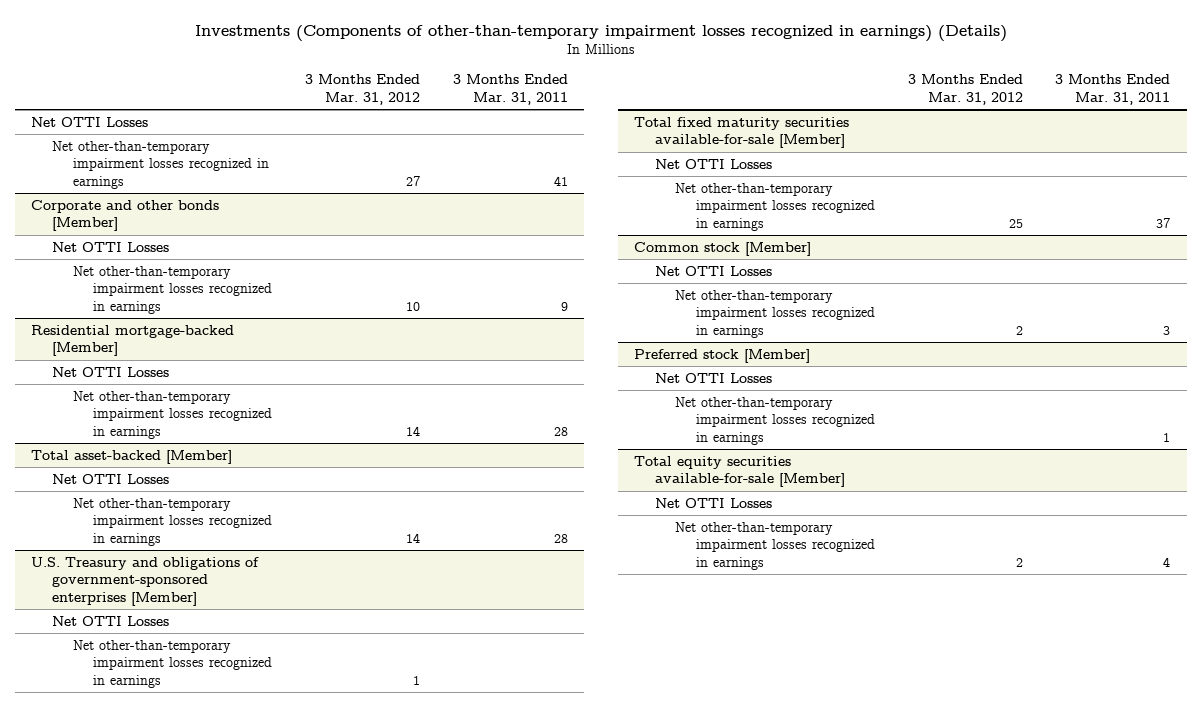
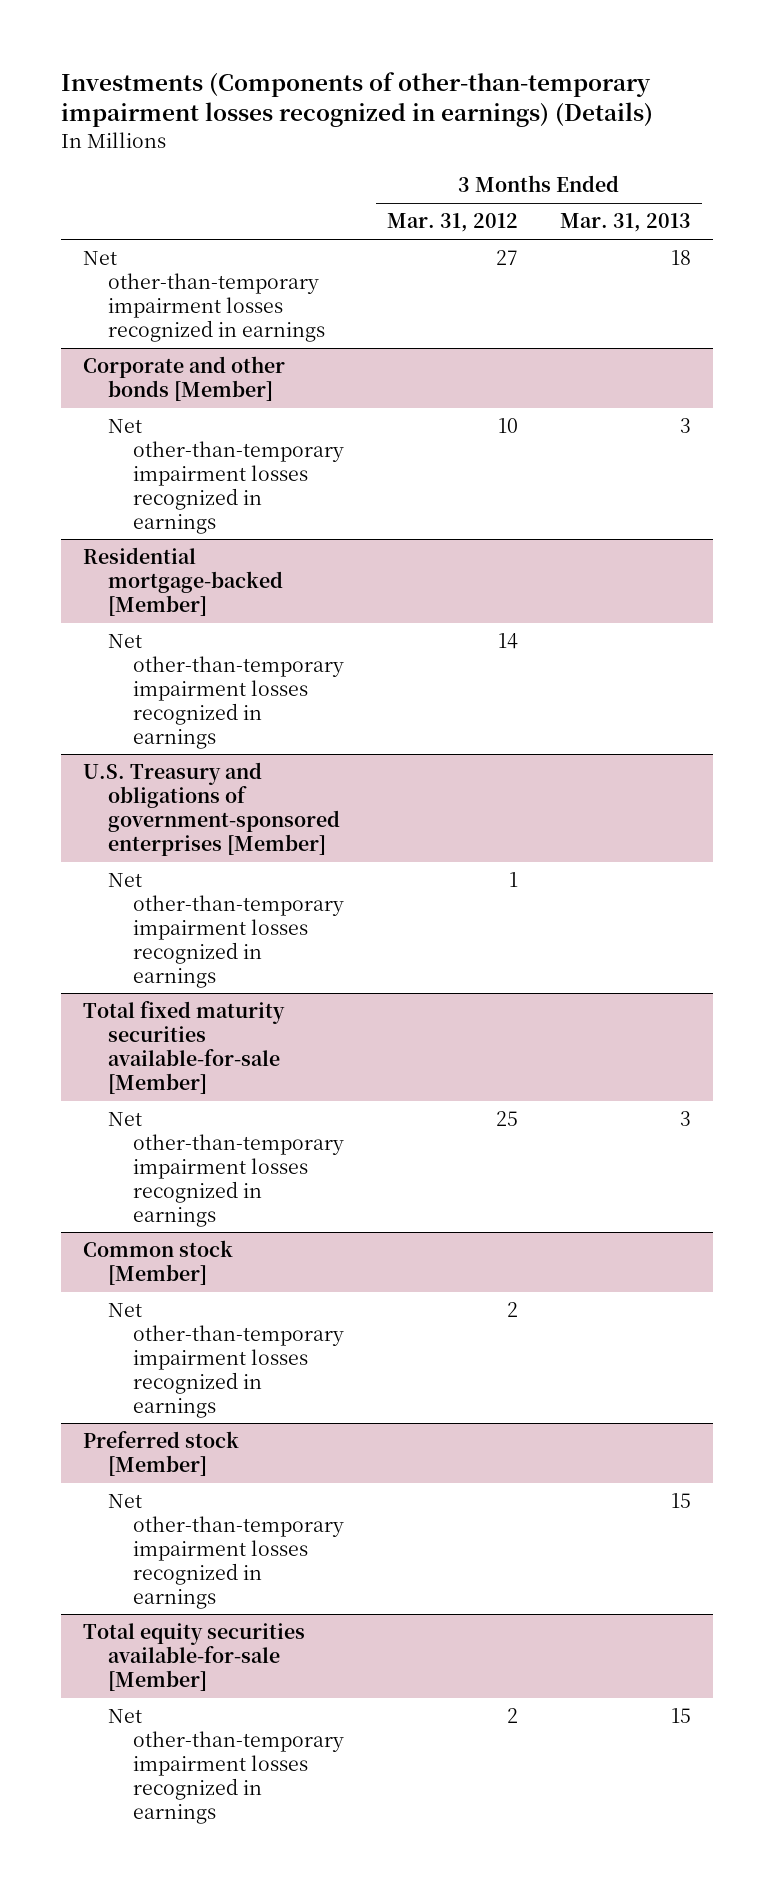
- | 3 Months Ended Mar. 31, 2012 | 3 Months Ended Mar. 31, 2011
+ | 3 Months Ended Mar. 31, 2012 | 3 Months Ended Mar. 31, 2013
- Net OTTI Losses
@ Corporate and other bonds [Member]
- Net OTTI Losses
@ Residential mortgage-backed [Member]
- Net OTTI Losses
- Total asset-backed [Member]
- Net OTTI Losses
- Net other-than-temporary impairment losses recognized in earnings | 14 | 28
@ U.S. Treasury and obligations of government-sponsored enterprises [Member]
- Net OTTI Losses
@ Total fixed maturity securities available-for-sale [Member]
- Net OTTI Losses
@ Common stock [Member]
- Net OTTI Losses
@ Preferred stock [Member]
- Net OTTI Losses
@ Total equity securities available-for-sale [Member]
- Net OTTI Losses

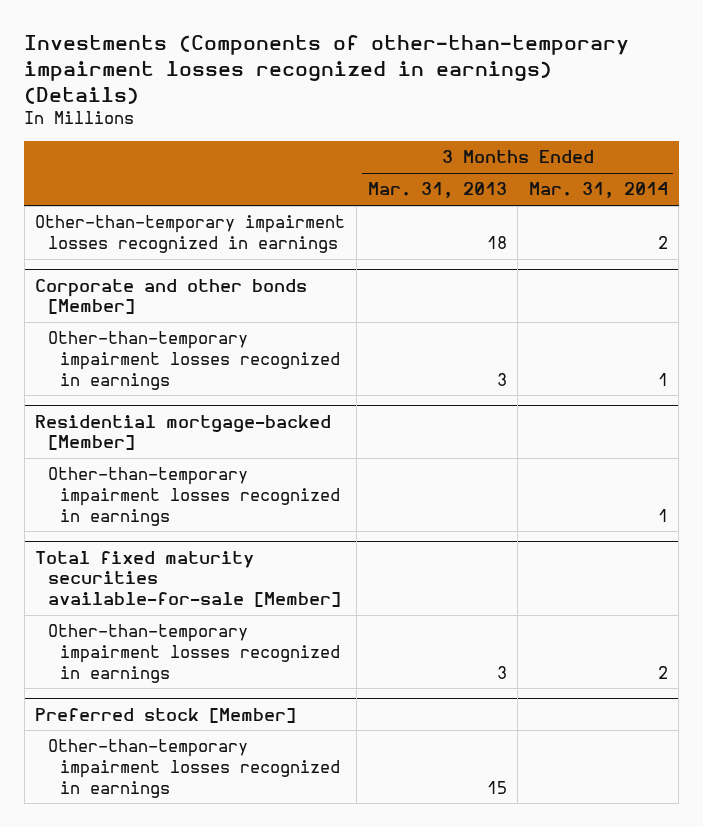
- | 3 Months Ended Mar. 31, 2012 | 3 Months Ended Mar. 31, 2013
+ | 3 Months Ended Mar. 31, 2013 | 3 Months Ended Mar. 31, 2014
- Net other-than-temporary impairment losses recognized in earnings | 27 | 18
+ Other-than-temporary impairment losses recognized in earnings | 18 | 2
@ Corporate and other bonds [Member]
- Net other-than-temporary impairment losses recognized in earnings | 10 | 3
+ Other-than-temporary impairment losses recognized in earnings | 3 | 1
@ Residential mortgage-backed [Member]
- Net other-than-temporary impairment losses recognized in earnings | 14 |
- U.S. Treasury and obligations of government-sponsored enterprises [Member]
- Net other-than-temporary impairment losses recognized in earnings | 1 |
@ Residential mortgage-backed [Member]
+ Other-than-temporary impairment losses recognized in earnings | | 1
@ Total fixed maturity securities available-for-sale [Member]
- Net other-than-temporary impairment losses recognized in earnings | 25 | 3
- Common stock [Member]
- Net other-than-temporary impairment losses recognized in earnings | 2 |
@ Total fixed maturity securities available-for-sale [Member]
+ Other-than-temporary impairment losses recognized in earnings | 3 | 2
@ Preferred stock [Member]
- Net other-than-temporary impairment losses recognized in earnings | | 15
- Total equity securities available-for-sale [Member]
- Net other-than-temporary impairment losses recognized in earnings | 2 | 15
@ Preferred stock [Member]
+ Other-than-temporary impairment losses recognized in earnings | 15 |

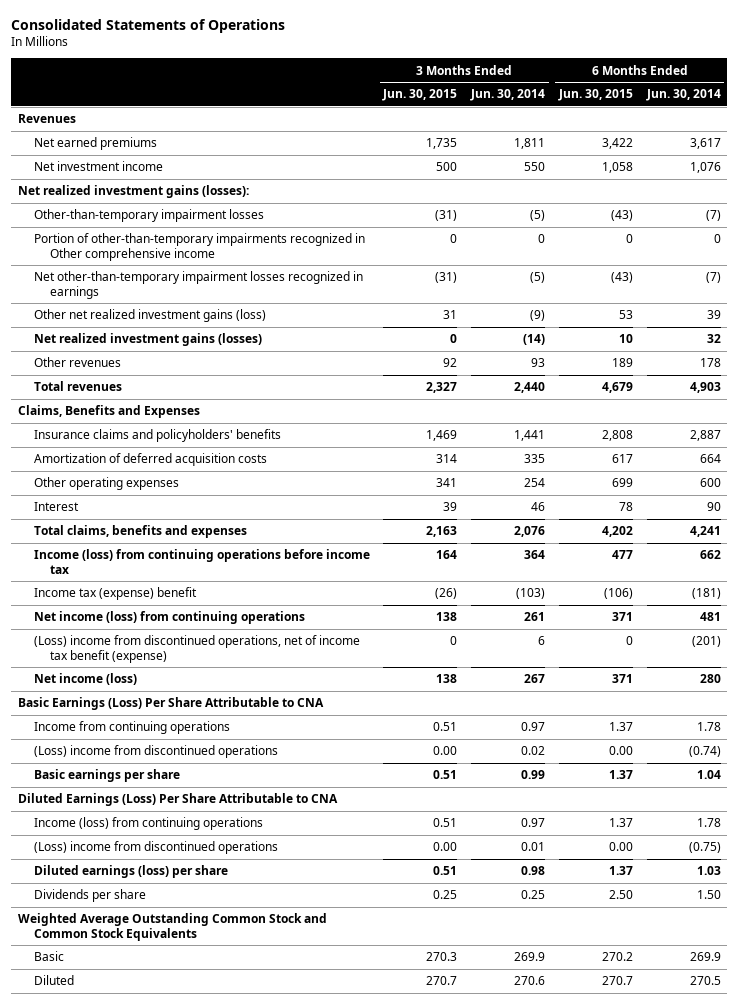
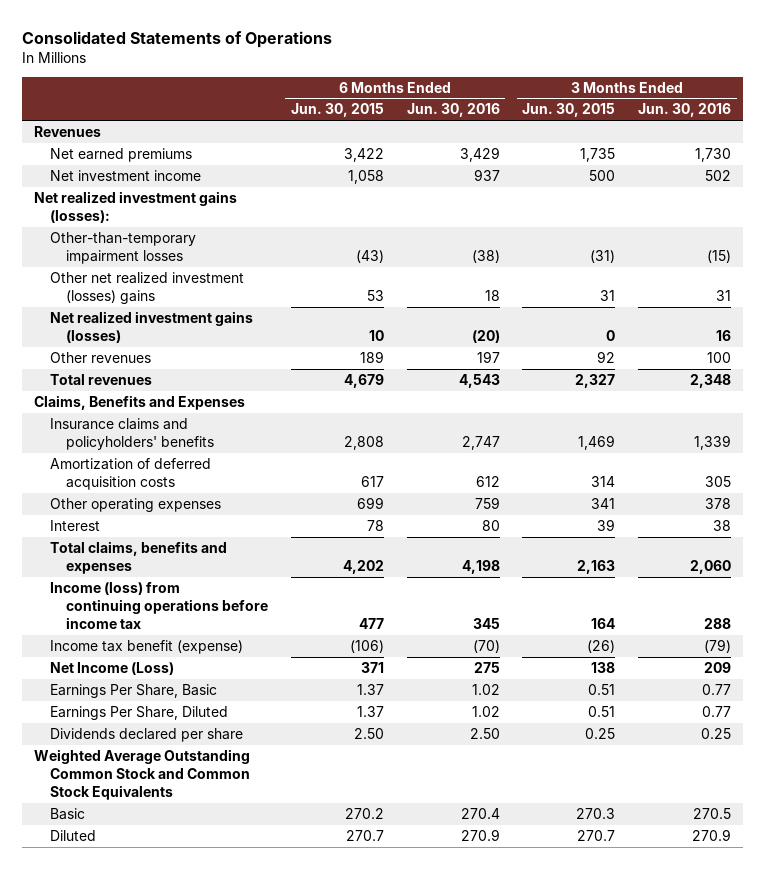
- | 3 Months Ended Jun. 30, 2015 | 3 Months Ended Jun. 30, 2014 | 6 Months Ended Jun. 30, 2015 | 6 Months Ended Jun. 30, 2014
+ | 6 Months Ended Jun. 30, 2015 | 6 Months Ended Jun. 30, 2016 | 3 Months Ended Jun. 30, 2015 | 3 Months Ended Jun. 30, 2016
- Portion of other-than-temporary impairments recognized in Other comprehensive income | 0 | 0 | 0 | 0
- Net other-than-temporary impairment losses recognized in earnings | (31) | (5) | (43) | (7)
- Other net realized investment gains (loss) | 31 | (9) | 53 | 39
+ Other net realized investment (losses) gains | 53 | 18 | 31 | 31
- Income tax (expense) benefit | (26) | (103) | (106) | (181)
- Net income (loss) from continuing operations | 138 | 261 | 371 | 481
- (Loss) income from discontinued operations, net of income tax benefit (expense) | 0 | 6 | 0 | (201)
- Net income (loss) | 138 | 267 | 371 | 280
- Basic Earnings (Loss) Per Share Attributable to CNA
- Income from continuing operations | 0.51 | 0.97 | 1.37 | 1.78
- (Loss) income from discontinued operations | 0.00 | 0.02 | 0.00 | (0.74)
- Basic earnings per share | 0.51 | 0.99 | 1.37 | 1.04
- Diluted Earnings (Loss) Per Share Attributable to CNA
- Income (loss) from continuing operations | 0.51 | 0.97 | 1.37 | 1.78
- (Loss) income from discontinued operations | 0.00 | 0.01 | 0.00 | (0.75)
- Diluted earnings (loss) per share | 0.51 | 0.98 | 1.37 | 1.03
- Dividends per share | 0.25 | 0.25 | 2.50 | 1.50
+ Income tax benefit (expense) | (106) | (70) | (26) | (79)
+ Net Income (Loss) | 371 | 275 | 138 | 209
+ Earnings Per Share, Basic | 1.37 | 1.02 | 0.51 | 0.77
+ Earnings Per Share, Diluted | 1.37 | 1.02 | 0.51 | 0.77
+ Dividends declared per share | 2.50 | 2.50 | 0.25 | 0.25

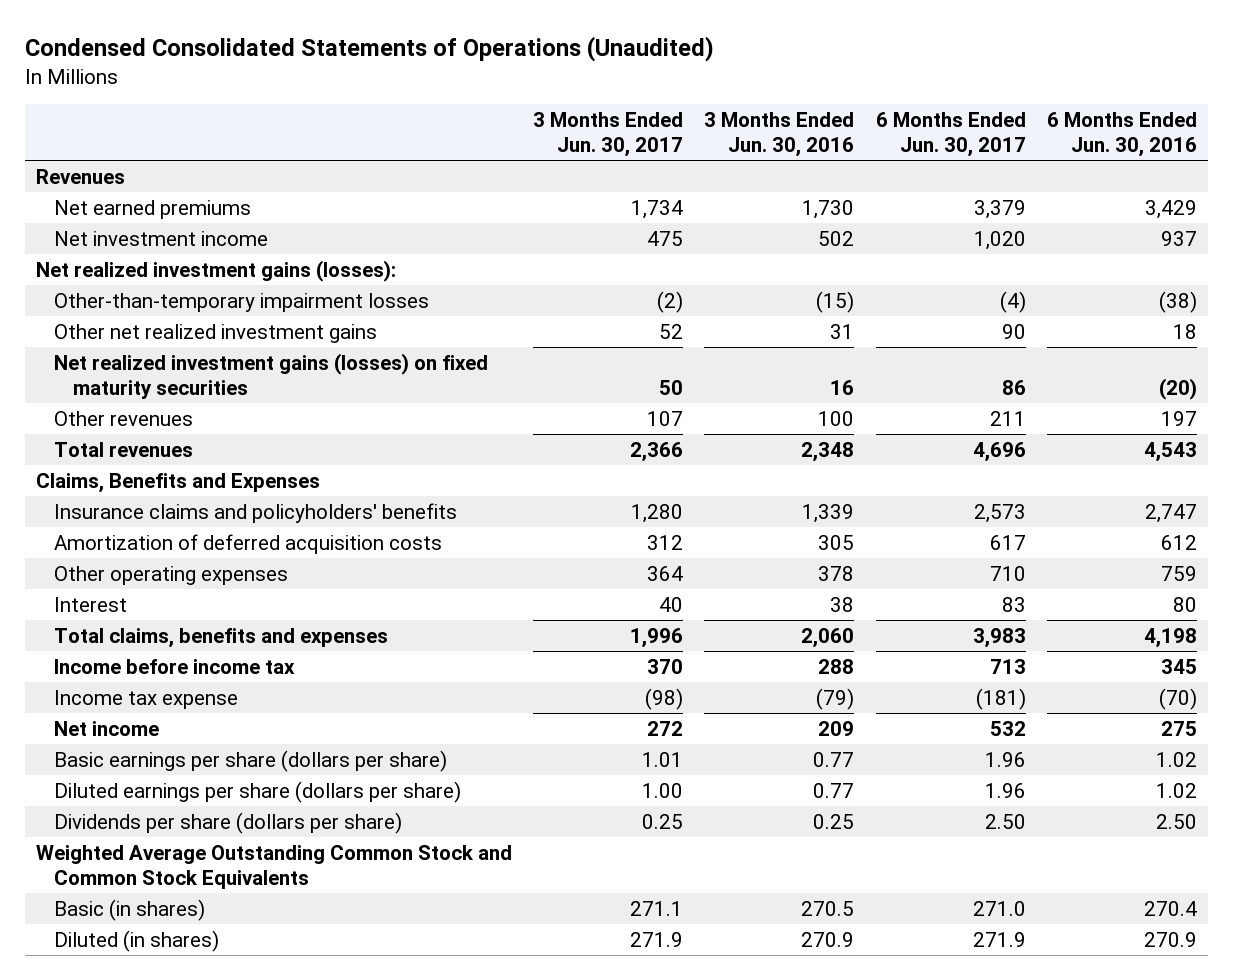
- Consolidated Statements of Operations
+ Condensed Consolidated Statements of Operations (Unaudited)
- | 6 Months Ended Jun. 30, 2015 | 6 Months Ended Jun. 30, 2016 | 3 Months Ended Jun. 30, 2015 | 3 Months Ended Jun. 30, 2016
+ | 3 Months Ended Jun. 30, 2017 | 3 Months Ended Jun. 30, 2016 | 6 Months Ended Jun. 30, 2017 | 6 Months Ended Jun. 30, 2016
- Other net realized investment (losses) gains | 53 | 18 | 31 | 31
- Net realized investment gains (losses) | 10 | (20) | 0 | 16
+ Other net realized investment gains | 52 | 31 | 90 | 18
+ Net realized investment gains (losses) on fixed maturity securities | 50 | 16 | 86 | (20)
- Income (loss) from continuing operations before income tax | 477 | 345 | 164 | 288
- Income tax benefit (expense) | (106) | (70) | (26) | (79)
- Net Income (Loss) | 371 | 275 | 138 | 209
- Earnings Per Share, Basic | 1.37 | 1.02 | 0.51 | 0.77
- Earnings Per Share, Diluted | 1.37 | 1.02 | 0.51 | 0.77
- Dividends declared per share | 2.50 | 2.50 | 0.25 | 0.25
+ Income before income tax | 370 | 288 | 713 | 345
+ Income tax expense | (98) | (79) | (181) | (70)
+ Net income | 272 | 209 | 532 | 275
+ Basic earnings per share (dollars per share) | 1.01 | 0.77 | 1.96 | 1.02
+ Diluted earnings per share (dollars per share) | 1.00 | 0.77 | 1.96 | 1.02
+ Dividends per share (dollars per share) | 0.25 | 0.25 | 2.50 | 2.50
- Basic | 270.2 | 270.4 | 270.3 | 270.5
- Diluted | 270.7 | 270.9 | 270.7 | 270.9
+ Basic (in shares) | 271.1 | 270.5 | 271.0 | 270.4
+ Diluted (in shares) | 271.9 | 270.9 | 271.9 | 270.9

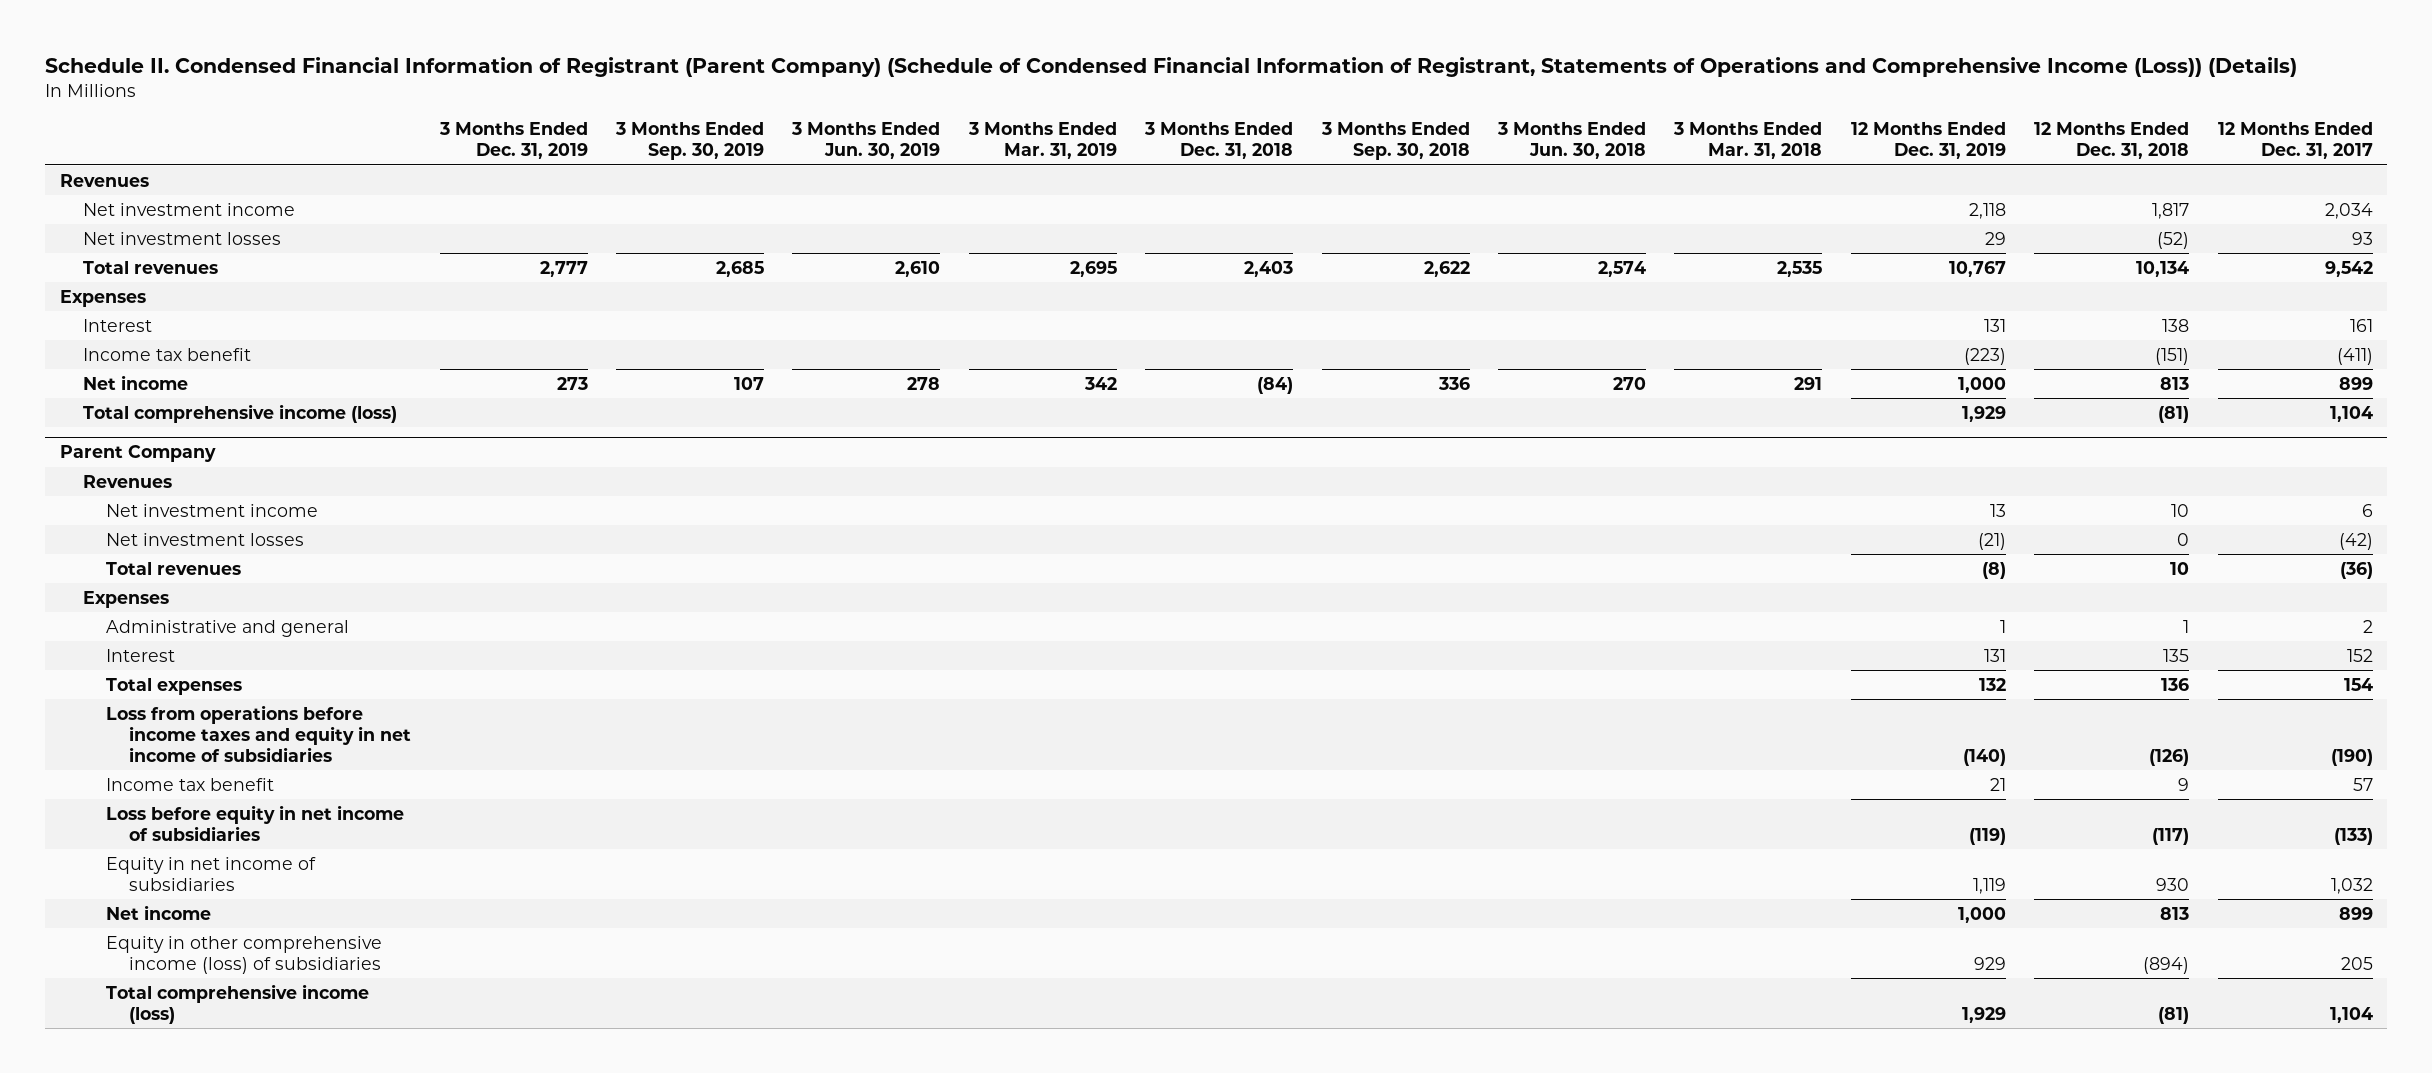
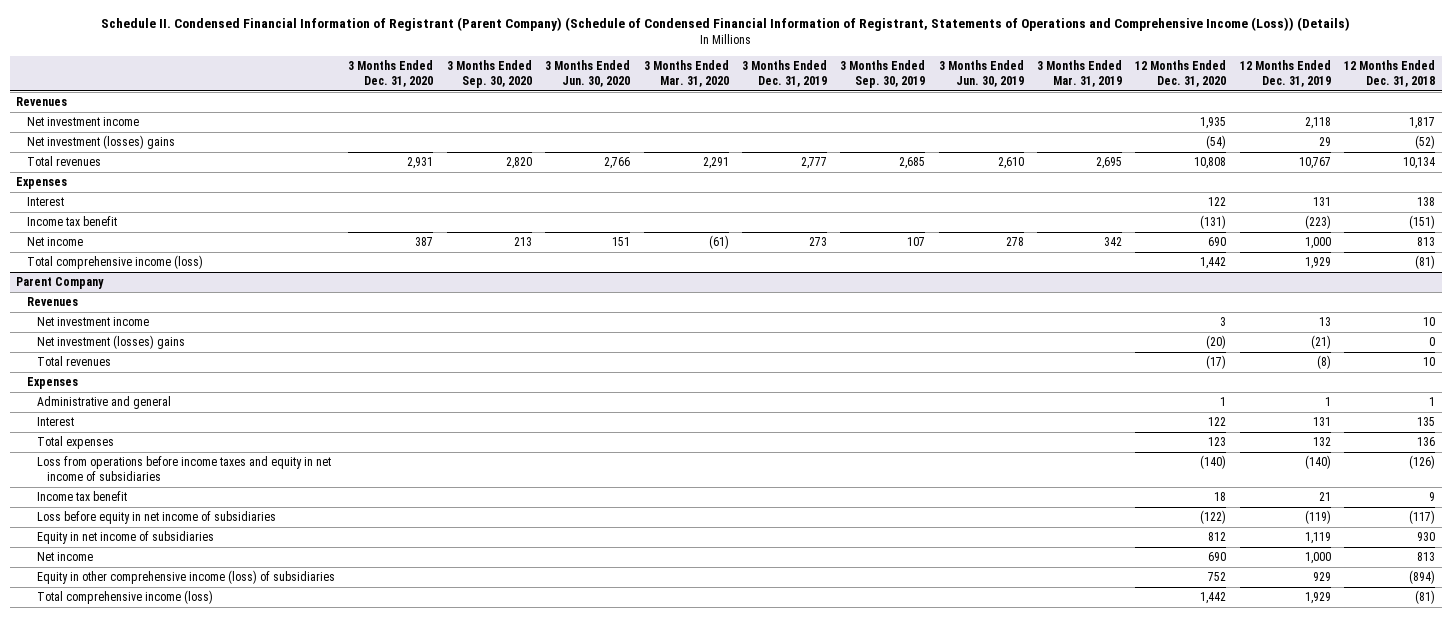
- | 3 Months Ended Dec. 31, 2019 | 3 Months Ended Sep. 30, 2019 | 3 Months Ended Jun. 30, 2019 | 3 Months Ended Mar. 31, 2019 | 3 Months Ended Dec. 31, 2018 | 3 Months Ended Sep. 30, 2018 | 3 Months Ended Jun. 30, 2018 | 3 Months Ended Mar. 31, 2018 | 12 Months Ended Dec. 31, 2019 | 12 Months Ended Dec. 31, 2018 | 12 Months Ended Dec. 31, 2017
+ | 3 Months Ended Dec. 31, 2020 | 3 Months Ended Sep. 30, 2020 | 3 Months Ended Jun. 30, 2020 | 3 Months Ended Mar. 31, 2020 | 3 Months Ended Dec. 31, 2019 | 3 Months Ended Sep. 30, 2019 | 3 Months Ended Jun. 30, 2019 | 3 Months Ended Mar. 31, 2019 | 12 Months Ended Dec. 31, 2020 | 12 Months Ended Dec. 31, 2019 | 12 Months Ended Dec. 31, 2018
- Net investment losses | | | | | | | | | 29 | (52) | 93
+ Net investment (losses) gains | | | | | | | | | (54) | 29 | (52)
@ Parent Company
- Net investment losses | | | | | | | | | (21) | 0 | (42)
+ Net investment (losses) gains | | | | | | | | | (20) | (21) | 0

